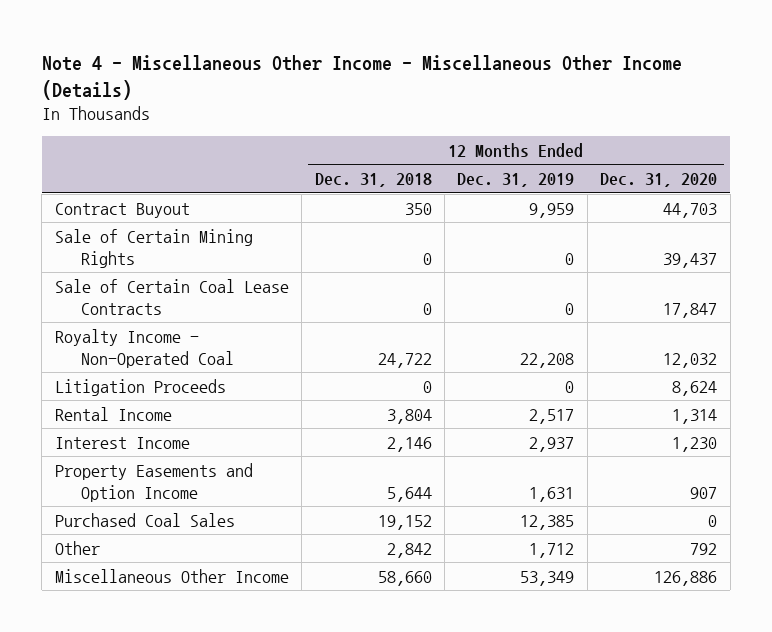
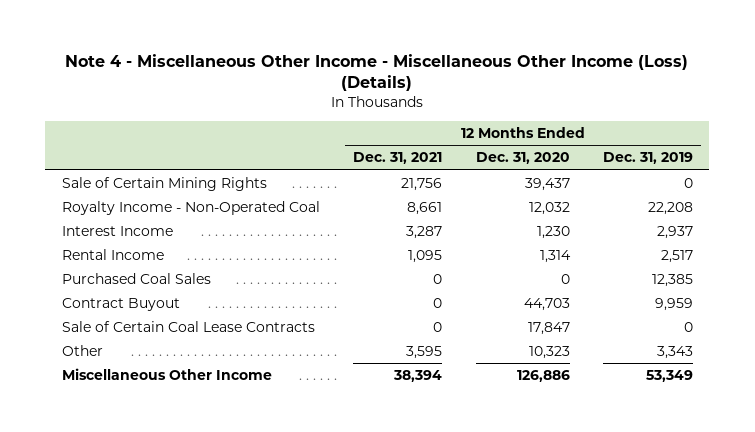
- Note 4 - Miscellaneous Other Income - Miscellaneous Other Income (Details)
+ Note 4 - Miscellaneous Other Income - Miscellaneous Other Income (Loss) (Details)
- | 12 Months Ended Dec. 31, 2018 | 12 Months Ended Dec. 31, 2019 | 12 Months Ended Dec. 31, 2020
+ | 12 Months Ended Dec. 31, 2021 | 12 Months Ended Dec. 31, 2020 | 12 Months Ended Dec. 31, 2019
- Litigation Proceeds | 0 | 0 | 8,624
- Property Easements and Option Income | 5,644 | 1,631 | 907
moved down: Rental Income | 1,095 | 1,314 | 2,517
- Other | 2,842 | 1,712 | 792
moved down: Contract Buyout | 0 | 44,703 | 9,959
moved down: Sale of Certain Coal Lease Contracts | 0 | 17,847 | 0
+ Other | 3,595 | 10,323 | 3,343

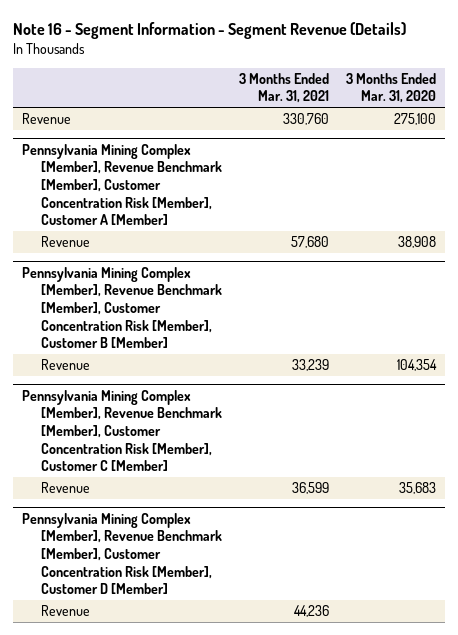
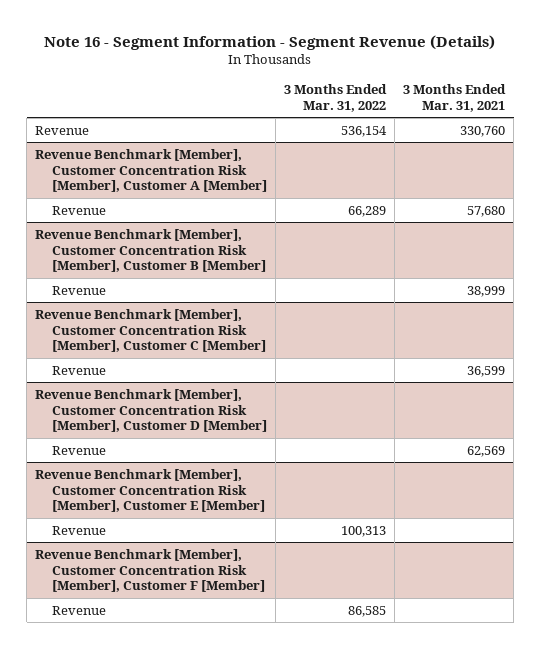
- | 3 Months Ended Mar. 31, 2021 | 3 Months Ended Mar. 31, 2020
+ | 3 Months Ended Mar. 31, 2022 | 3 Months Ended Mar. 31, 2021
- Pennsylvania Mining Complex [Member], Revenue Benchmark [Member], Customer Concentration Risk [Member], Customer A [Member]
+ Revenue Benchmark [Member], Customer Concentration Risk [Member], Customer A [Member]
- Pennsylvania Mining Complex [Member], Revenue Benchmark [Member], Customer Concentration Risk [Member], Customer B [Member]
- Revenue | 33,239 | 104,354
- Pennsylvania Mining Complex [Member], Revenue Benchmark [Member], Customer Concentration Risk [Member], Customer C [Member]
+ Revenue Benchmark [Member], Customer Concentration Risk [Member], Customer B [Member]
+ Revenue | | 38,999
+ Revenue Benchmark [Member], Customer Concentration Risk [Member], Customer C [Member]
- Pennsylvania Mining Complex [Member], Revenue Benchmark [Member], Customer Concentration Risk [Member], Customer D [Member]
- Revenue | 44,236 |
+ Revenue Benchmark [Member], Customer Concentration Risk [Member], Customer D [Member]
+ Revenue | | 62,569
+ Revenue Benchmark [Member], Customer Concentration Risk [Member], Customer E [Member]
+ Revenue | 100,313 |
+ Revenue Benchmark [Member], Customer Concentration Risk [Member], Customer F [Member]
+ Revenue | 86,585 |

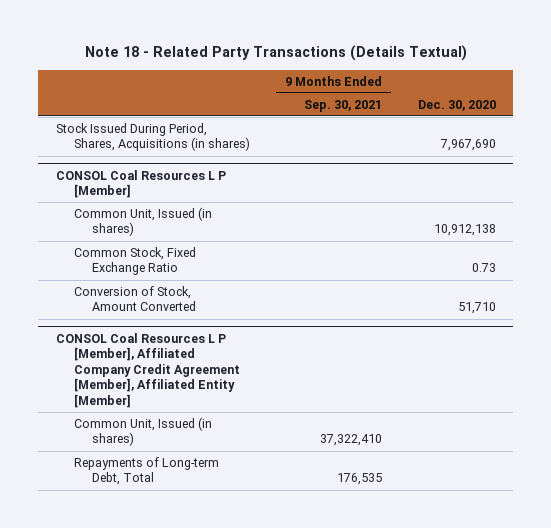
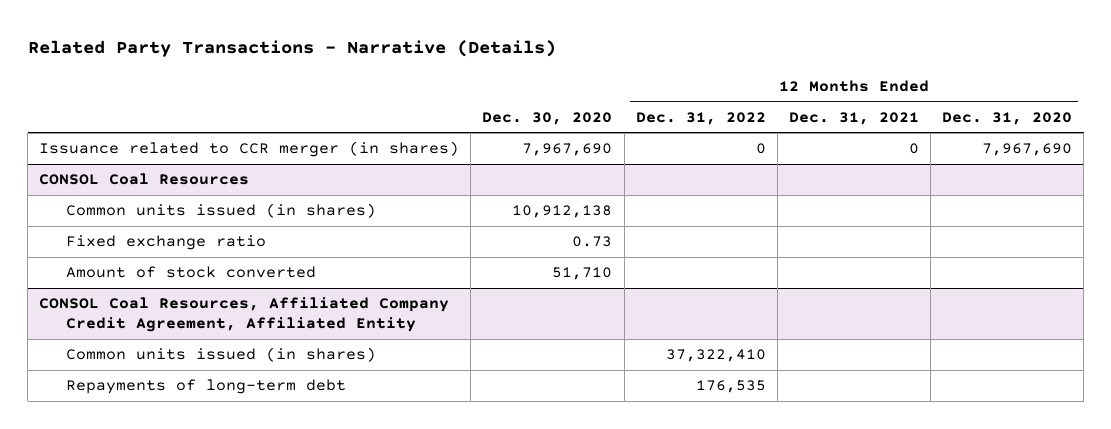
- Note 18 - Related Party Transactions (Details Textual)
+ Related Party Transactions - Narrative (Details)
- | 9 Months Ended Sep. 30, 2021 | Dec. 30, 2020
+ | Dec. 30, 2020 | 12 Months Ended Dec. 31, 2022 | 12 Months Ended Dec. 31, 2021 | 12 Months Ended Dec. 31, 2020
- Stock Issued During Period, Shares, Acquisitions (in shares) | | 7,967,690
- CONSOL Coal Resources L P [Member]
- Common Unit, Issued (in shares) | | 10,912,138
- Common Stock, Fixed Exchange Ratio | | 0.73
- Conversion of Stock, Amount Converted | | 51,710
- CONSOL Coal Resources L P [Member], Affiliated Company Credit Agreement [Member], Affiliated Entity [Member]
- Common Unit, Issued (in shares) | 37,322,410 |
- Repayments of Long-term Debt, Total | 176,535 |
+ Issuance related to CCR merger (in shares) | 7,967,690 | 0 | 0 | 7,967,690
+ CONSOL Coal Resources
+ Common units issued (in shares) | 10,912,138 | | |
+ Fixed exchange ratio | 0.73 | | |
+ Amount of stock converted | 51,710 | | |
+ CONSOL Coal Resources, Affiliated Company Credit Agreement, Affiliated Entity
+ Common units issued (in shares) | | 37,322,410 | |
+ Repayments of long-term debt | | 176,535 | |

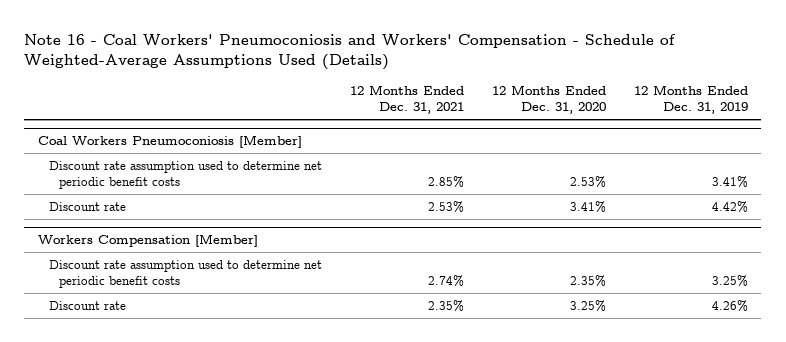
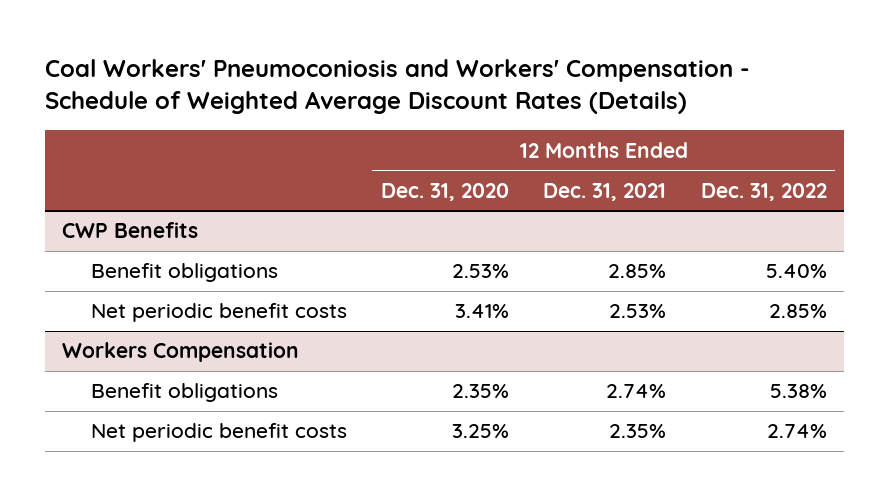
- Note 16 - Coal Workers' Pneumoconiosis and Workers' Compensation - Schedule of Weighted-Average Assumptions Used (Details)
+ Coal Workers' Pneumoconiosis and Workers' Compensation - Schedule of Weighted Average Discount Rates (Details)
- | 12 Months Ended Dec. 31, 2021 | 12 Months Ended Dec. 31, 2020 | 12 Months Ended Dec. 31, 2019
+ | 12 Months Ended Dec. 31, 2020 | 12 Months Ended Dec. 31, 2021 | 12 Months Ended Dec. 31, 2022
- Coal Workers Pneumoconiosis [Member]
- Discount rate assumption used to determine net periodic benefit costs | 2.85% | 2.53% | 3.41%
- Discount rate | 2.53% | 3.41% | 4.42%
- Workers Compensation [Member]
- Discount rate assumption used to determine net periodic benefit costs | 2.74% | 2.35% | 3.25%
- Discount rate | 2.35% | 3.25% | 4.26%
+ CWP Benefits
+ Benefit obligations | 2.53% | 2.85% | 5.40%
+ Net periodic benefit costs | 3.41% | 2.53% | 2.85%
+ Workers Compensation
+ Benefit obligations | 2.35% | 2.74% | 5.38%
+ Net periodic benefit costs | 3.25% | 2.35% | 2.74%

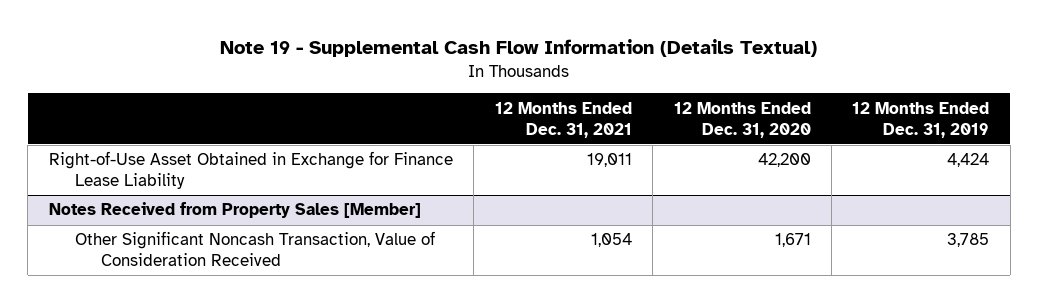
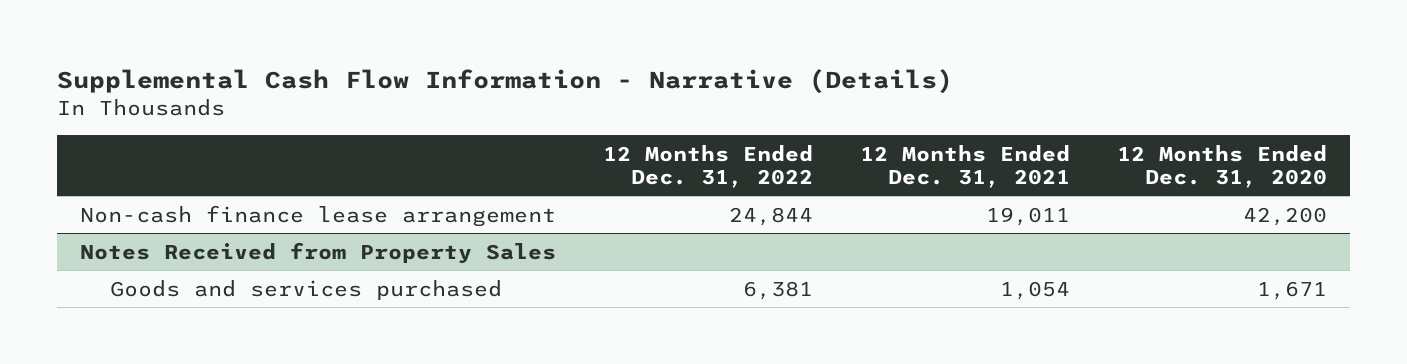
- Note 19 - Supplemental Cash Flow Information (Details Textual)
+ Supplemental Cash Flow Information - Narrative (Details)
- | 12 Months Ended Dec. 31, 2021 | 12 Months Ended Dec. 31, 2020 | 12 Months Ended Dec. 31, 2019
+ | 12 Months Ended Dec. 31, 2022 | 12 Months Ended Dec. 31, 2021 | 12 Months Ended Dec. 31, 2020
- Right-of-Use Asset Obtained in Exchange for Finance Lease Liability | 19,011 | 42,200 | 4,424
- Notes Received from Property Sales [Member]
- Other Significant Noncash Transaction, Value of Consideration Received | 1,054 | 1,671 | 3,785
+ Non-cash finance lease arrangement | 24,844 | 19,011 | 42,200
+ Notes Received from Property Sales
+ Goods and services purchased | 6,381 | 1,054 | 1,671

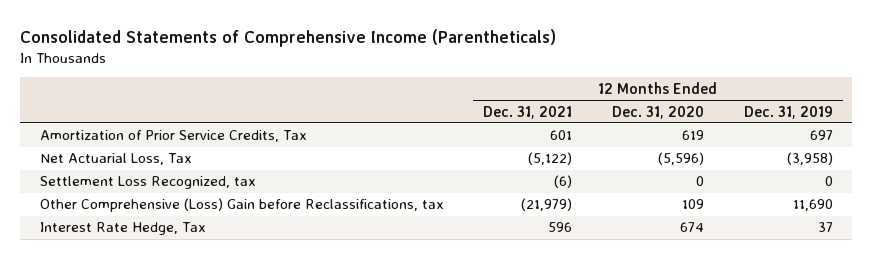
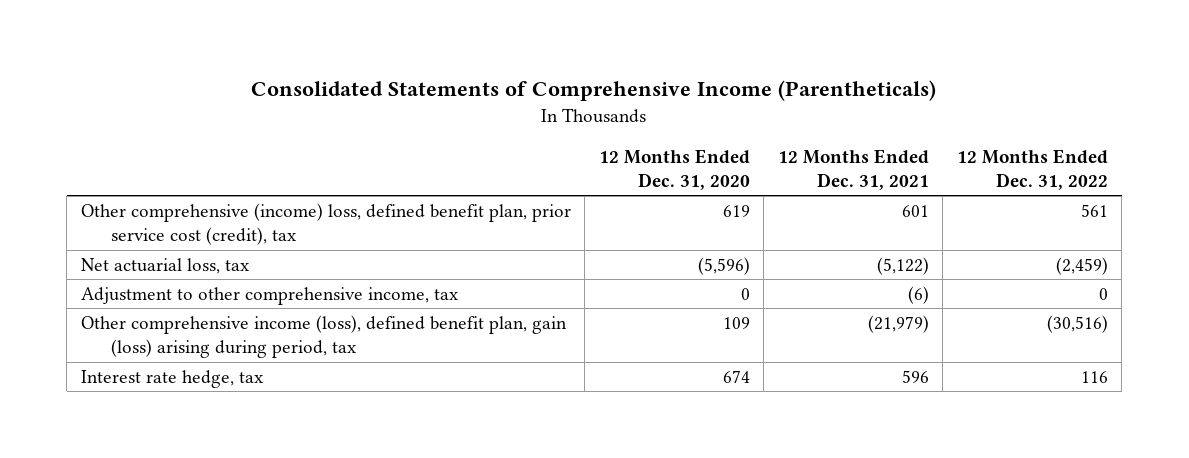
- | 12 Months Ended Dec. 31, 2021 | 12 Months Ended Dec. 31, 2020 | 12 Months Ended Dec. 31, 2019
+ | 12 Months Ended Dec. 31, 2020 | 12 Months Ended Dec. 31, 2021 | 12 Months Ended Dec. 31, 2022
- Amortization of Prior Service Credits, Tax | 601 | 619 | 697
- Net Actuarial Loss, Tax | (5,122) | (5,596) | (3,958)
- Settlement Loss Recognized, tax | (6) | 0 | 0
- Other Comprehensive (Loss) Gain before Reclassifications, tax | (21,979) | 109 | 11,690
- Interest Rate Hedge, Tax | 596 | 674 | 37
+ Other comprehensive (income) loss, defined benefit plan, prior service cost (credit), tax | 619 | 601 | 561
+ Net actuarial loss, tax | (5,596) | (5,122) | (2,459)
+ Adjustment to other comprehensive income, tax | 0 | (6) | 0
+ Other comprehensive income (loss), defined benefit plan, gain (loss) arising during period, tax | 109 | (21,979) | (30,516)
+ Interest rate hedge, tax | 674 | 596 | 116

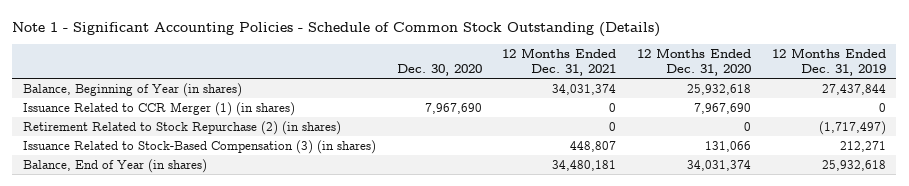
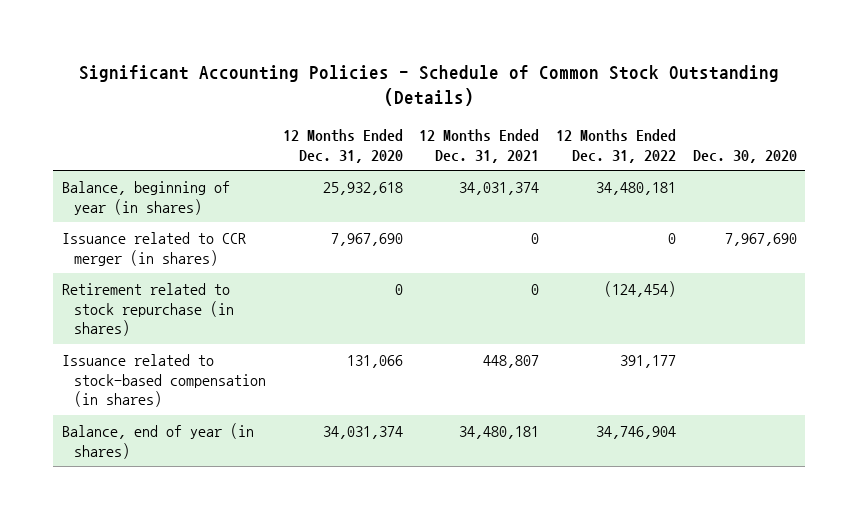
- Note 1 - Significant Accounting Policies - Schedule of Common Stock Outstanding (Details)
+ Significant Accounting Policies - Schedule of Common Stock Outstanding (Details)
- | Dec. 30, 2020 | 12 Months Ended Dec. 31, 2021 | 12 Months Ended Dec. 31, 2020 | 12 Months Ended Dec. 31, 2019
+ | 12 Months Ended Dec. 31, 2020 | 12 Months Ended Dec. 31, 2021 | 12 Months Ended Dec. 31, 2022 | Dec. 30, 2020
- Balance, Beginning of Year (in shares) | | 34,031,374 | 25,932,618 | 27,437,844
- Issuance Related to CCR Merger (1) (in shares) | 7,967,690 | 0 | 7,967,690 | 0
- Retirement Related to Stock Repurchase (2) (in shares) | | 0 | 0 | (1,717,497)
- Issuance Related to Stock-Based Compensation (3) (in shares) | | 448,807 | 131,066 | 212,271
- Balance, End of Year (in shares) | | 34,480,181 | 34,031,374 | 25,932,618
+ Balance, beginning of year (in shares) | 25,932,618 | 34,031,374 | 34,480,181 |
+ Issuance related to CCR merger (in shares) | 7,967,690 | 0 | 0 | 7,967,690
+ Retirement related to stock repurchase (in shares) | 0 | 0 | (124,454) |
+ Issuance related to stock-based compensation (in shares) | 131,066 | 448,807 | 391,177 |
+ Balance, end of year (in shares) | 34,031,374 | 34,480,181 | 34,746,904 |

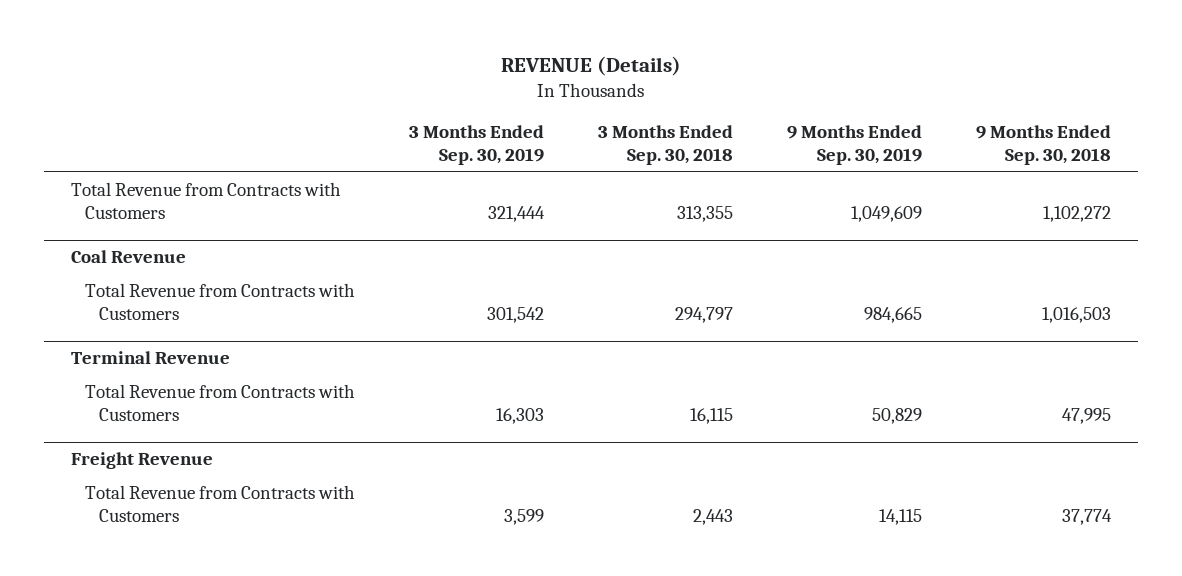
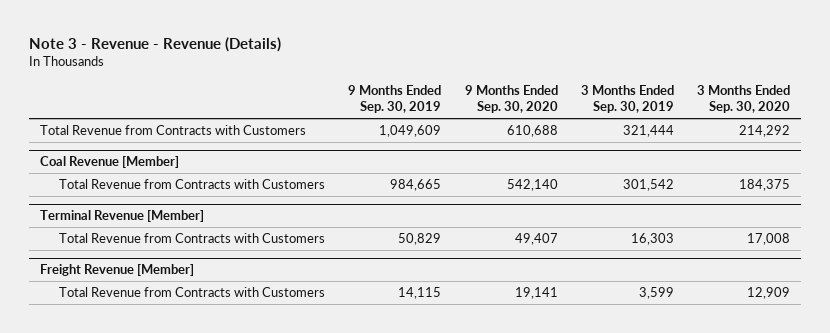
- REVENUE (Details)
+ Note 3 - Revenue - Revenue (Details)
- | 3 Months Ended Sep. 30, 2019 | 3 Months Ended Sep. 30, 2018 | 9 Months Ended Sep. 30, 2019 | 9 Months Ended Sep. 30, 2018
+ | 9 Months Ended Sep. 30, 2019 | 9 Months Ended Sep. 30, 2020 | 3 Months Ended Sep. 30, 2019 | 3 Months Ended Sep. 30, 2020
- Coal Revenue
+ Coal Revenue [Member]
- Terminal Revenue
+ Terminal Revenue [Member]
- Freight Revenue
+ Freight Revenue [Member]

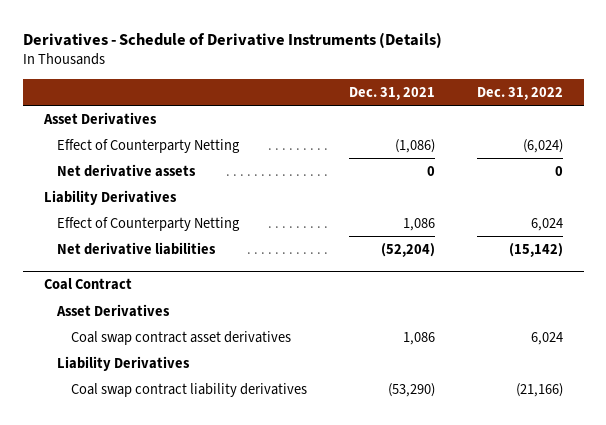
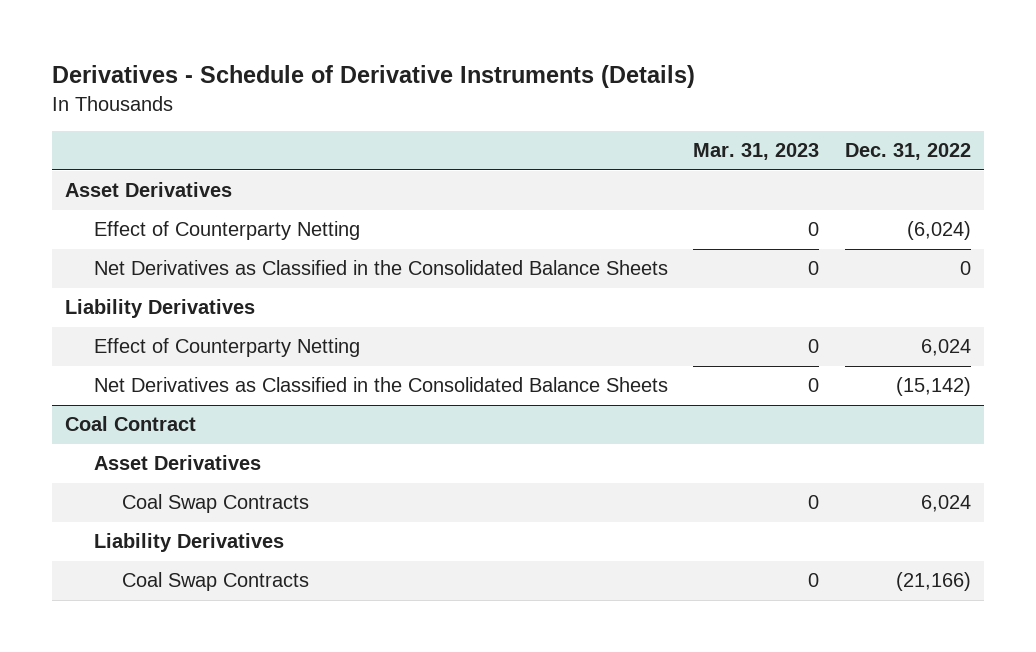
- | Dec. 31, 2021 | Dec. 31, 2022
+ | Mar. 31, 2023 | Dec. 31, 2022
- Net derivative assets | 0 | 0
+ Net Derivatives as Classified in the Consolidated Balance Sheets | 0 | 0
- Net derivative liabilities | (52,204) | (15,142)
+ Net Derivatives as Classified in the Consolidated Balance Sheets | 0 | (15,142)
@ Coal Contract
- Coal swap contract asset derivatives | 1,086 | 6,024
+ Coal Swap Contracts | 0 | 6,024
- Coal swap contract liability derivatives | (53,290) | (21,166)
+ Coal Swap Contracts | 0 | (21,166)

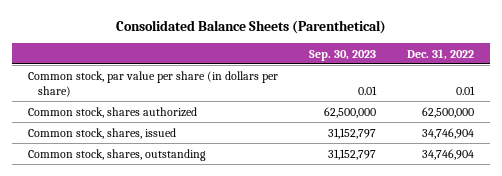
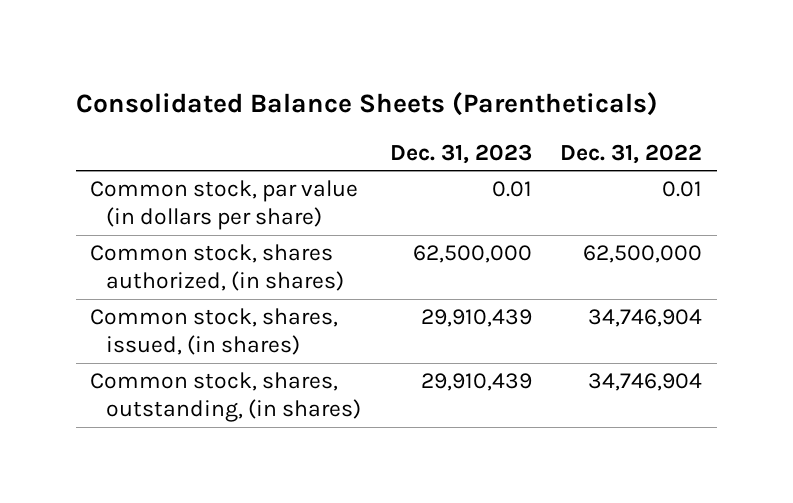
- Consolidated Balance Sheets (Parenthetical)
+ Consolidated Balance Sheets (Parentheticals)
- | Sep. 30, 2023 | Dec. 31, 2022
+ | Dec. 31, 2023 | Dec. 31, 2022
- Common stock, par value per share (in dollars per share) | 0.01 | 0.01
- Common stock, shares authorized | 62,500,000 | 62,500,000
- Common stock, shares, issued | 31,152,797 | 34,746,904
- Common stock, shares, outstanding | 31,152,797 | 34,746,904
+ Common stock, par value (in dollars per share) | 0.01 | 0.01
+ Common stock, shares authorized, (in shares) | 62,500,000 | 62,500,000
+ Common stock, shares, issued, (in shares) | 29,910,439 | 34,746,904
+ Common stock, shares, outstanding, (in shares) | 29,910,439 | 34,746,904

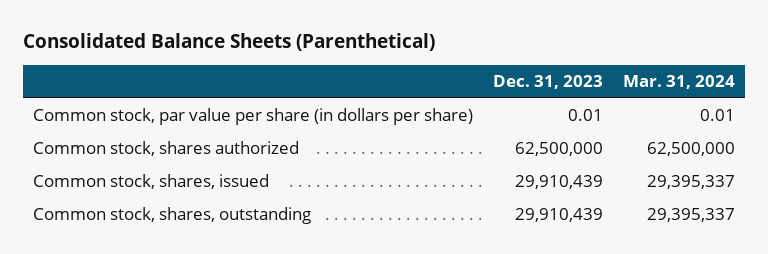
- Consolidated Balance Sheets (Parentheticals)
+ Consolidated Balance Sheets (Parenthetical)
- | Dec. 31, 2023 | Dec. 31, 2022
+ | Dec. 31, 2023 | Mar. 31, 2024
- Common stock, par value (in dollars per share) | 0.01 | 0.01
- Common stock, shares authorized, (in shares) | 62,500,000 | 62,500,000
- Common stock, shares, issued, (in shares) | 29,910,439 | 34,746,904
- Common stock, shares, outstanding, (in shares) | 29,910,439 | 34,746,904
+ Common stock, par value per share (in dollars per share) | 0.01 | 0.01
+ Common stock, shares authorized | 62,500,000 | 62,500,000
+ Common stock, shares, issued | 29,910,439 | 29,395,337
+ Common stock, shares, outstanding | 29,910,439 | 29,395,337

